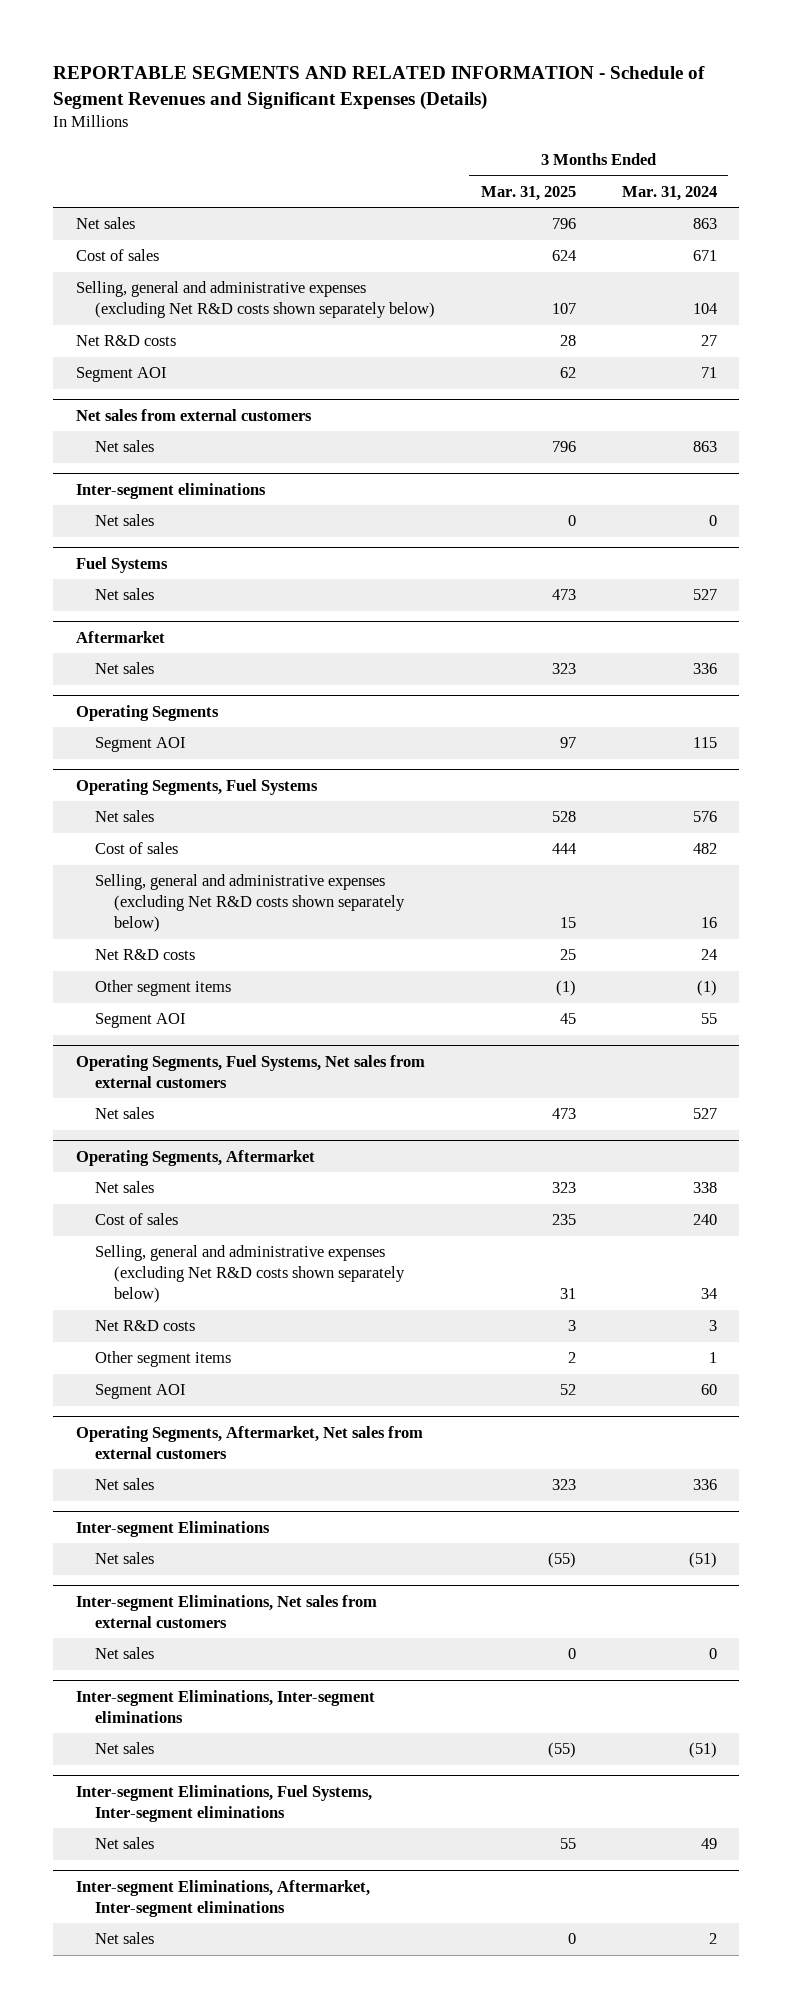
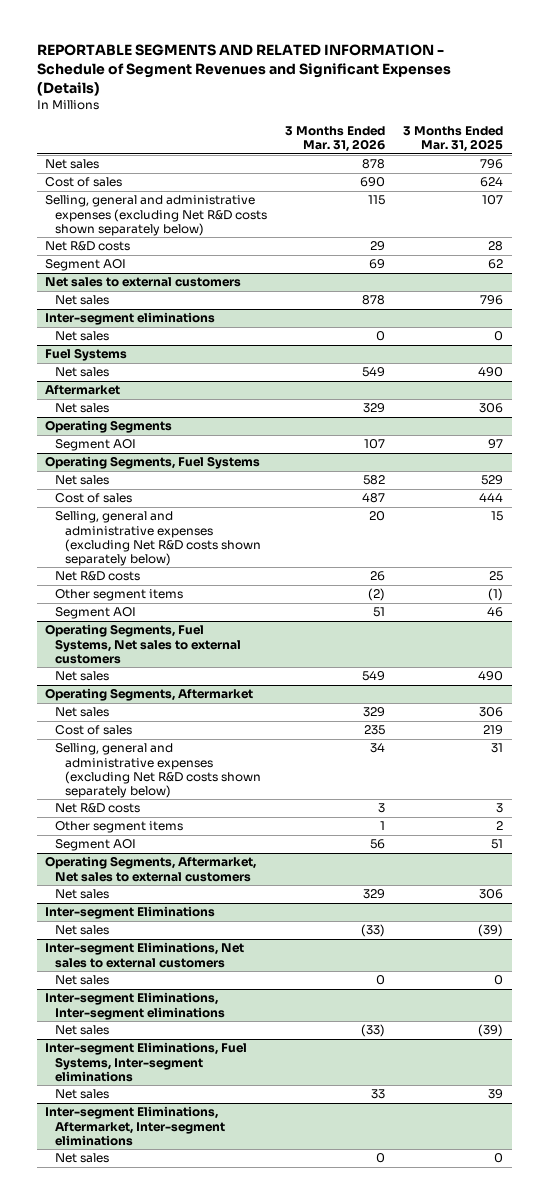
- | 3 Months Ended Mar. 31, 2025 | 3 Months Ended Mar. 31, 2024
+ | 3 Months Ended Mar. 31, 2026 | 3 Months Ended Mar. 31, 2025
- Net sales from external customers
+ Net sales to external customers
@ Fuel Systems
- Net sales | 473 | 527
+ Net sales | 549 | 490
@ Aftermarket
- Net sales | 323 | 336
+ Net sales | 329 | 306
@ Operating Segments, Fuel Systems
- Net sales | 528 | 576
+ Net sales | 582 | 529
- Segment AOI | 45 | 55
- Operating Segments, Fuel Systems, Net sales from external customers
- Net sales | 473 | 527
@ Operating Segments, Fuel Systems
+ Segment AOI | 51 | 46
+ Operating Segments, Fuel Systems, Net sales to external customers
+ Net sales | 549 | 490
@ Operating Segments, Aftermarket
- Net sales | 323 | 338
- Cost of sales | 235 | 240
+ Net sales | 329 | 306
+ Cost of sales | 235 | 219
- Segment AOI | 52 | 60
- Operating Segments, Aftermarket, Net sales from external customers
- Net sales | 323 | 336
@ Operating Segments, Aftermarket
+ Segment AOI | 56 | 51
+ Operating Segments, Aftermarket, Net sales to external customers
+ Net sales | 329 | 306
@ Inter-segment Eliminations
- Net sales | (55) | (51)
- Inter-segment Eliminations, Net sales from external customers
@ Inter-segment Eliminations
+ Net sales | (33) | (39)
+ Inter-segment Eliminations, Net sales to external customers
@ Inter-segment Eliminations, Inter-segment eliminations
- Net sales | (55) | (51)
+ Net sales | (33) | (39)
@ Inter-segment Eliminations, Fuel Systems, Inter-segment eliminations
- Net sales | 55 | 49
+ Net sales | 33 | 39

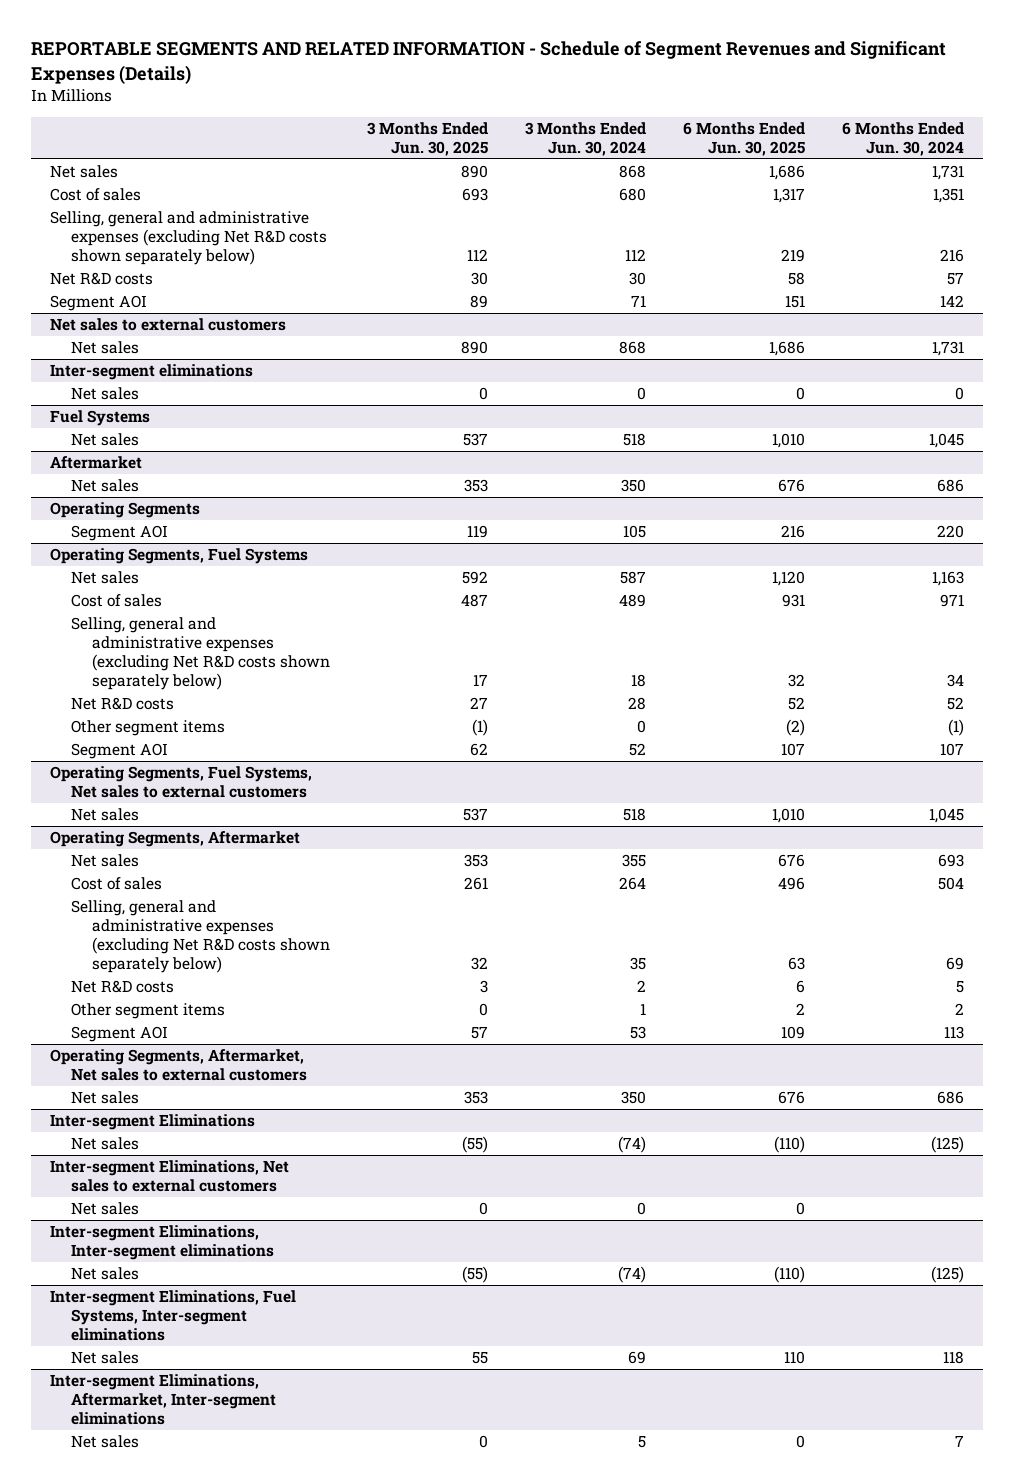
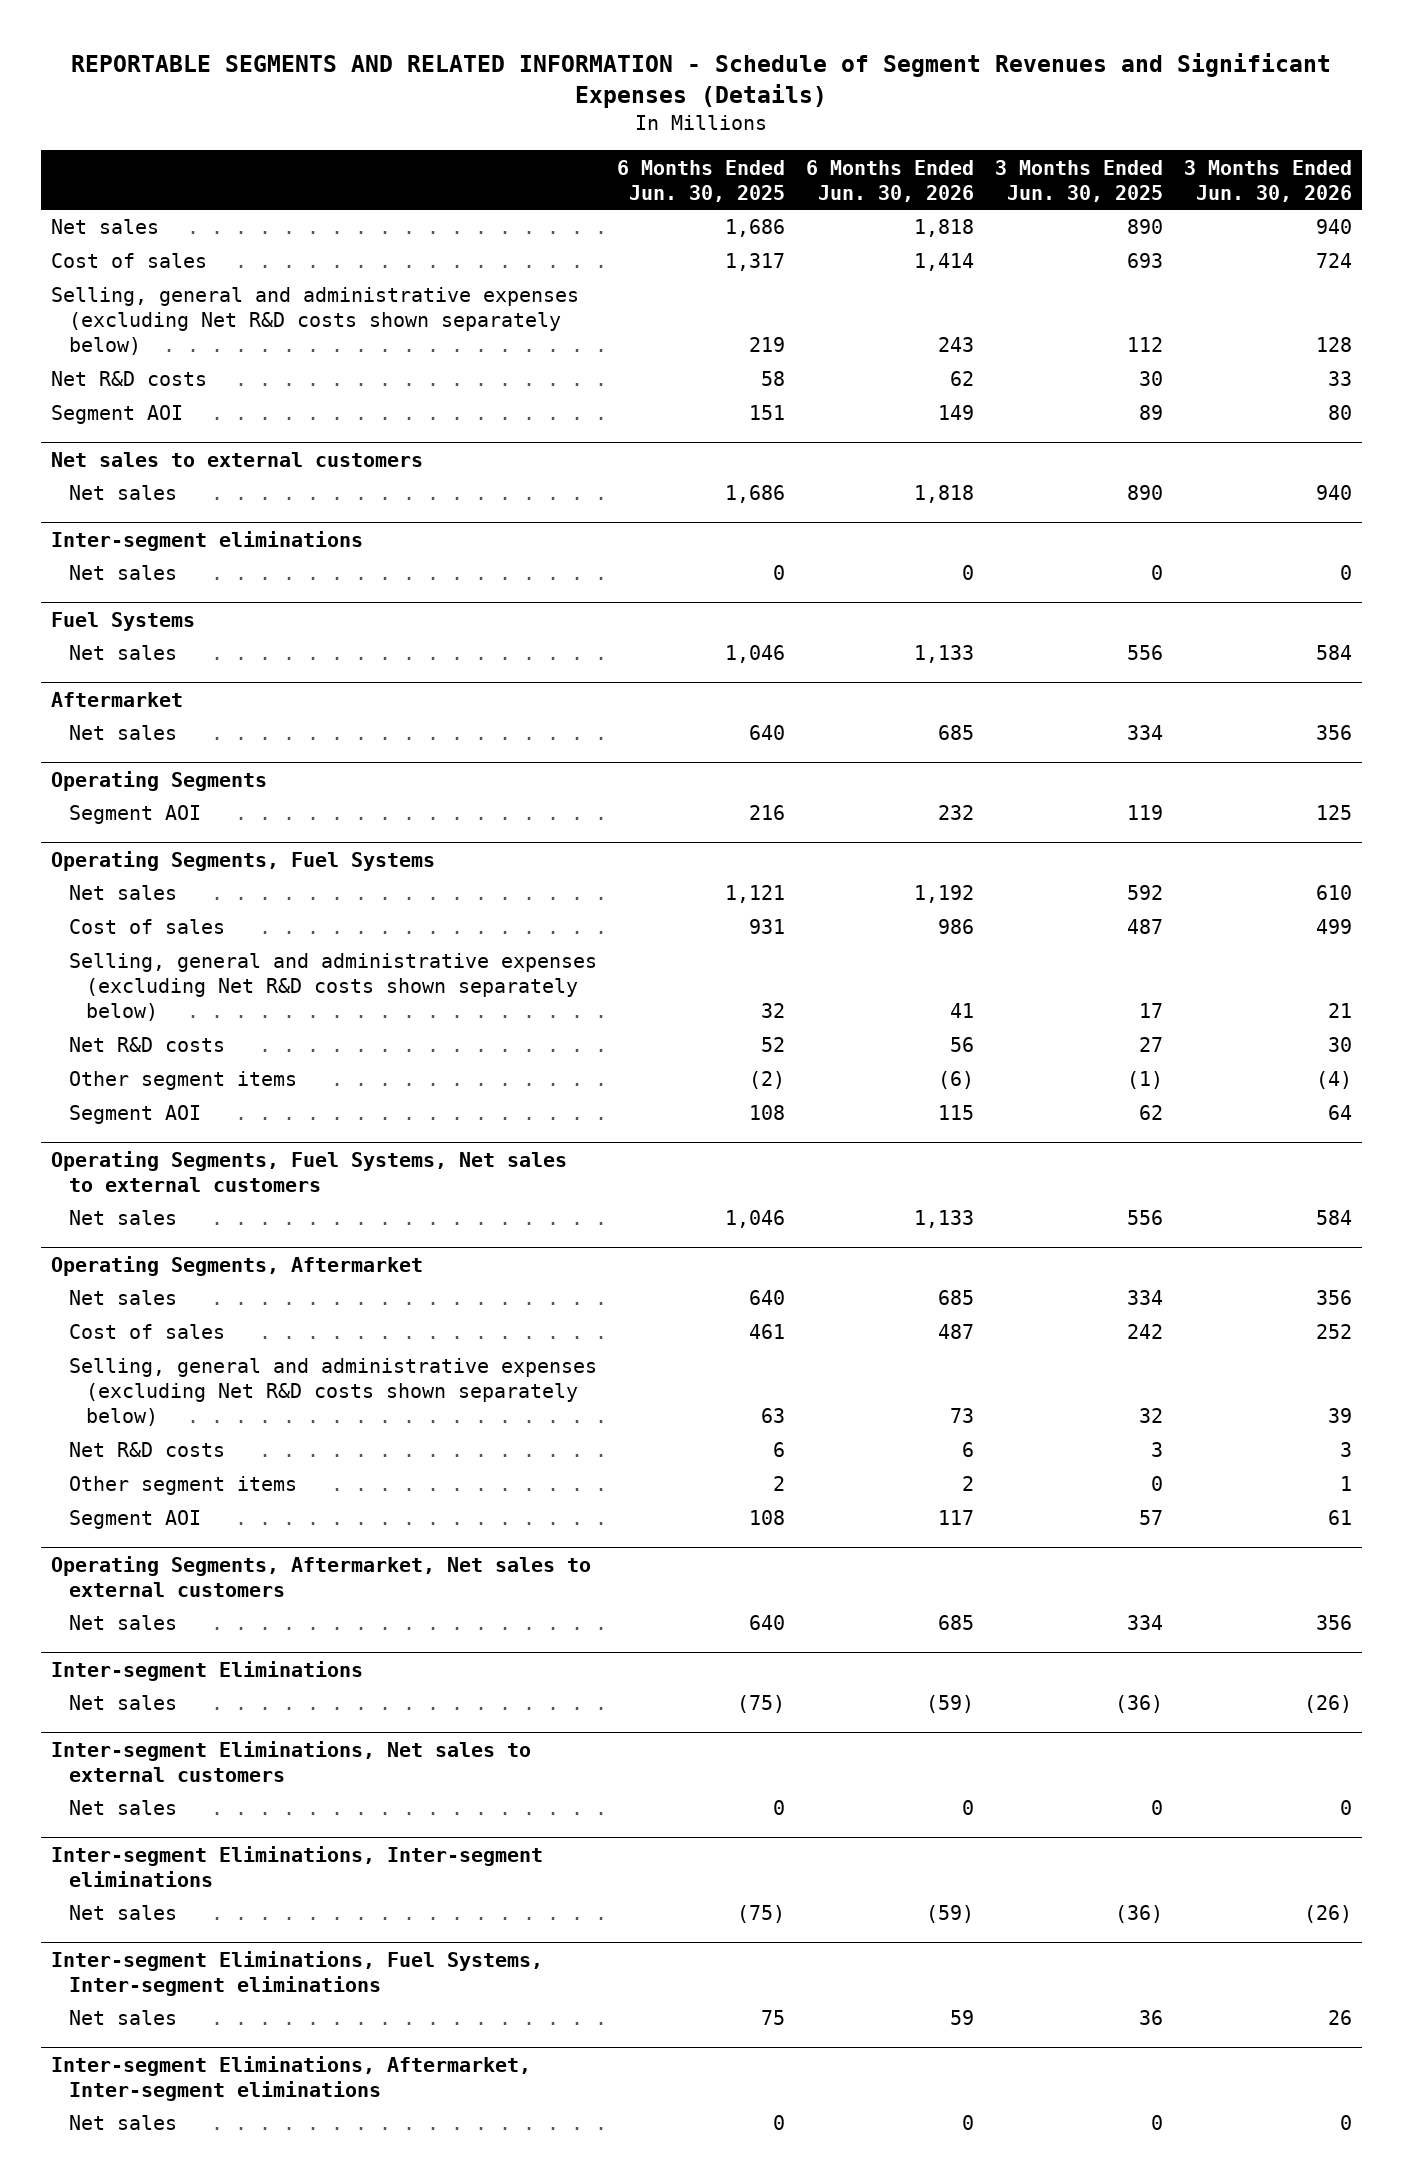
- | 3 Months Ended Jun. 30, 2025 | 3 Months Ended Jun. 30, 2024 | 6 Months Ended Jun. 30, 2025 | 6 Months Ended Jun. 30, 2024
+ | 6 Months Ended Jun. 30, 2025 | 6 Months Ended Jun. 30, 2026 | 3 Months Ended Jun. 30, 2025 | 3 Months Ended Jun. 30, 2026
@ Fuel Systems
- Net sales | 537 | 518 | 1,010 | 1,045
+ Net sales | 1,046 | 1,133 | 556 | 584
@ Aftermarket
- Net sales | 353 | 350 | 676 | 686
+ Net sales | 640 | 685 | 334 | 356
@ Operating Segments, Fuel Systems
- Net sales | 592 | 587 | 1,120 | 1,163
+ Net sales | 1,121 | 1,192 | 592 | 610
- Segment AOI | 62 | 52 | 107 | 107
+ Segment AOI | 108 | 115 | 62 | 64
@ Operating Segments, Fuel Systems, Net sales to external customers
- Net sales | 537 | 518 | 1,010 | 1,045
+ Net sales | 1,046 | 1,133 | 556 | 584
@ Operating Segments, Aftermarket
- Net sales | 353 | 355 | 676 | 693
- Cost of sales | 261 | 264 | 496 | 504
+ Net sales | 640 | 685 | 334 | 356
+ Cost of sales | 461 | 487 | 242 | 252
- Segment AOI | 57 | 53 | 109 | 113
+ Segment AOI | 108 | 117 | 57 | 61
@ Operating Segments, Aftermarket, Net sales to external customers
- Net sales | 353 | 350 | 676 | 686
+ Net sales | 640 | 685 | 334 | 356
@ Inter-segment Eliminations
- Net sales | (55) | (74) | (110) | (125)
+ Net sales | (75) | (59) | (36) | (26)
@ Inter-segment Eliminations, Inter-segment eliminations
- Net sales | (55) | (74) | (110) | (125)
+ Net sales | (75) | (59) | (36) | (26)
@ Inter-segment Eliminations, Fuel Systems, Inter-segment eliminations
- Net sales | 55 | 69 | 110 | 118
+ Net sales | 75 | 59 | 36 | 26

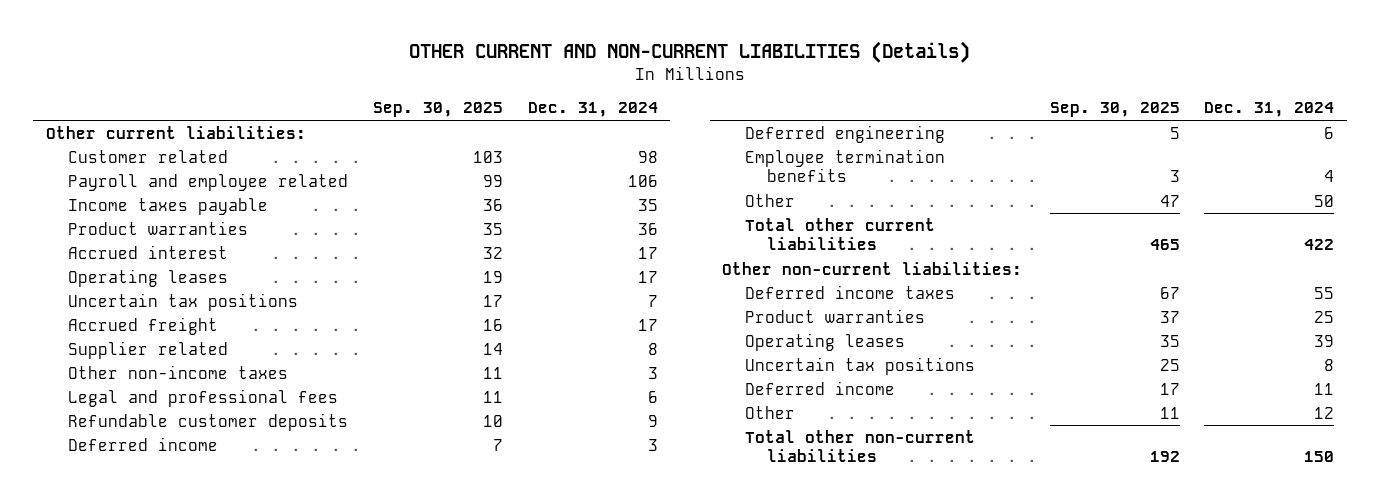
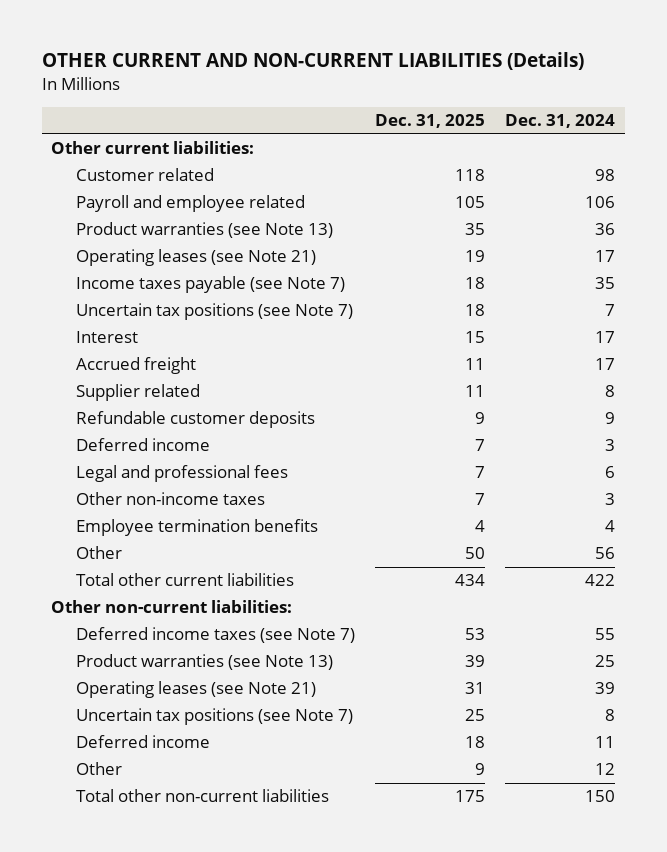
- | Sep. 30, 2025 | Dec. 31, 2024
+ | Dec. 31, 2025 | Dec. 31, 2024
- Income taxes payable | 36 | 35
- Product warranties | 35 | 36
- Accrued interest | 32 | 17
- Operating leases | 19 | 17
- Uncertain tax positions | 17 | 7
+ Product warranties (see Note 13) | 35 | 36
+ Operating leases (see Note 21) | 19 | 17
+ Income taxes payable (see Note 7) | 18 | 35
+ Uncertain tax positions (see Note 7) | 18 | 7
+ Interest | 15 | 17
- Deferred engineering | 5 | 6
moved down: Legal and professional fees | 7 | 6
moved down: Other non-income taxes | 7 | 3
- Other | 47 | 50
+ Other | 50 | 56
- Deferred income taxes | 67 | 55
- Product warranties | 37 | 25
- Operating leases | 35 | 39
- Uncertain tax positions | 25 | 8
+ Deferred income taxes (see Note 7) | 53 | 55
+ Product warranties (see Note 13) | 39 | 25
+ Operating leases (see Note 21) | 31 | 39
+ Uncertain tax positions (see Note 7) | 25 | 8

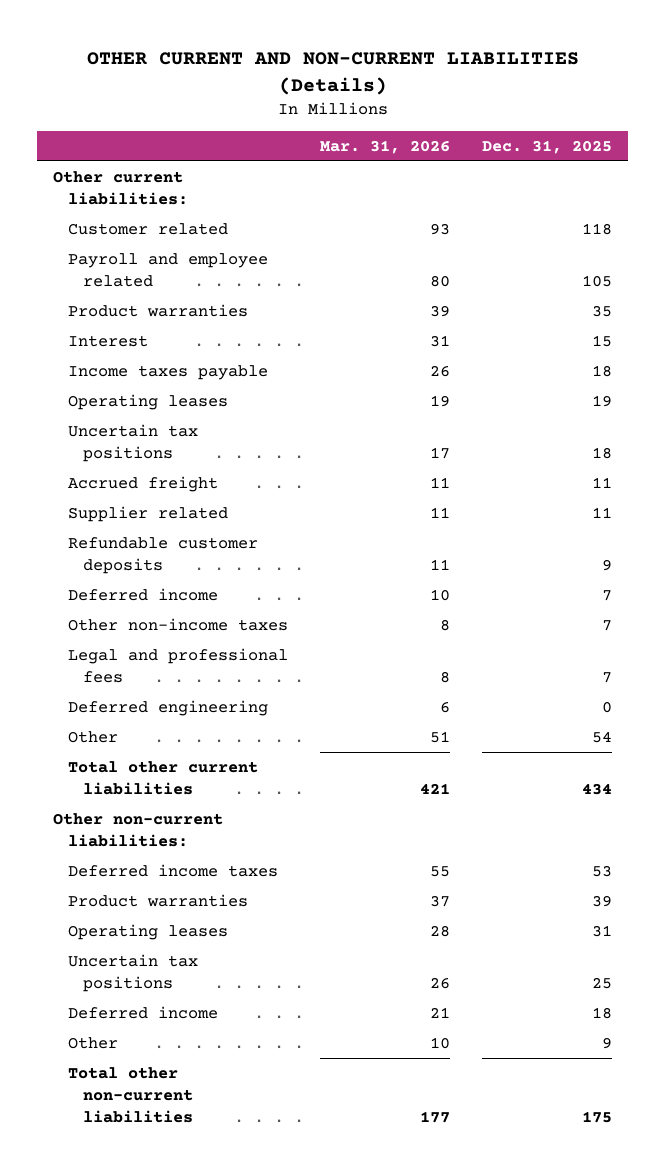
- | Dec. 31, 2025 | Dec. 31, 2024
+ | Mar. 31, 2026 | Dec. 31, 2025
- Product warranties (see Note 13) | 35 | 36
- Operating leases (see Note 21) | 19 | 17
- Income taxes payable (see Note 7) | 18 | 35
- Uncertain tax positions (see Note 7) | 18 | 7
+ Product warranties | 39 | 35
+ Income taxes payable | 26 | 18
+ Operating leases | 19 | 19
+ Uncertain tax positions | 17 | 18
- Employee termination benefits | 4 | 4
- Other | 50 | 56
moved down: Legal and professional fees | 8 | 7
+ Deferred engineering | 6 | 0
+ Other | 51 | 54
- Deferred income taxes (see Note 7) | 53 | 55
- Product warranties (see Note 13) | 39 | 25
- Operating leases (see Note 21) | 31 | 39
- Uncertain tax positions (see Note 7) | 25 | 8
+ Deferred income taxes | 55 | 53
+ Product warranties | 37 | 39
+ Operating leases | 28 | 31
+ Uncertain tax positions | 26 | 25

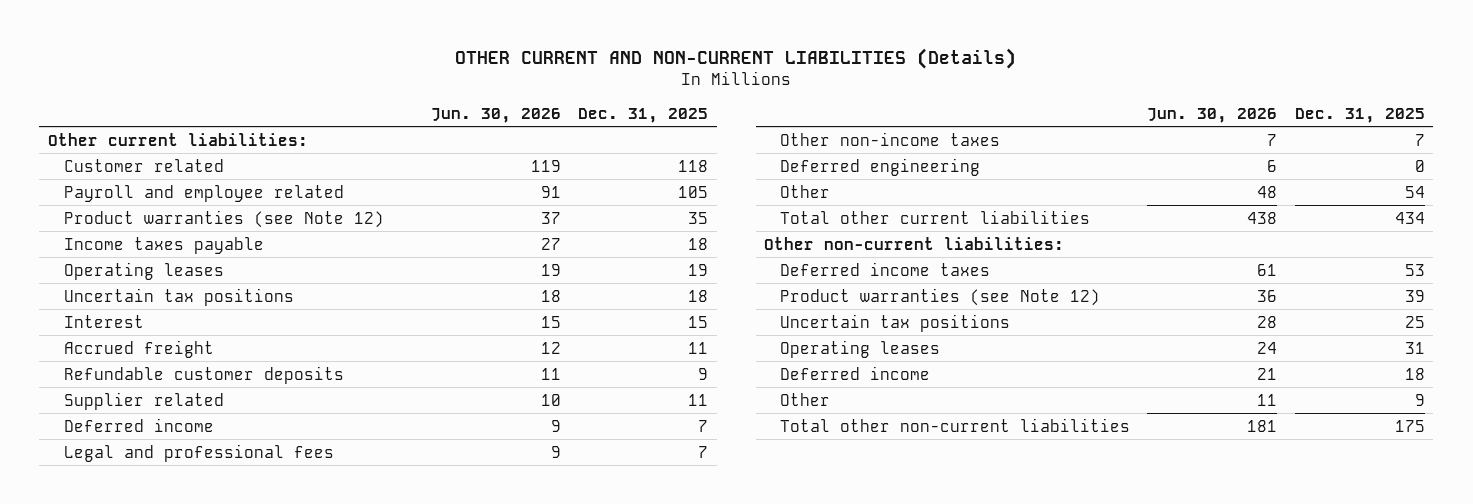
- | Mar. 31, 2026 | Dec. 31, 2025
+ | Jun. 30, 2026 | Dec. 31, 2025
- Product warranties | 39 | 35
+ Product warranties (see Note 12) | 37 | 35
moved down: Interest | 15 | 15
moved down: Supplier related | 10 | 11
moved down: Other non-income taxes | 7 | 7
- Product warranties | 37 | 39
+ Product warranties (see Note 12) | 36 | 39
moved down: Operating leases | 24 | 31

